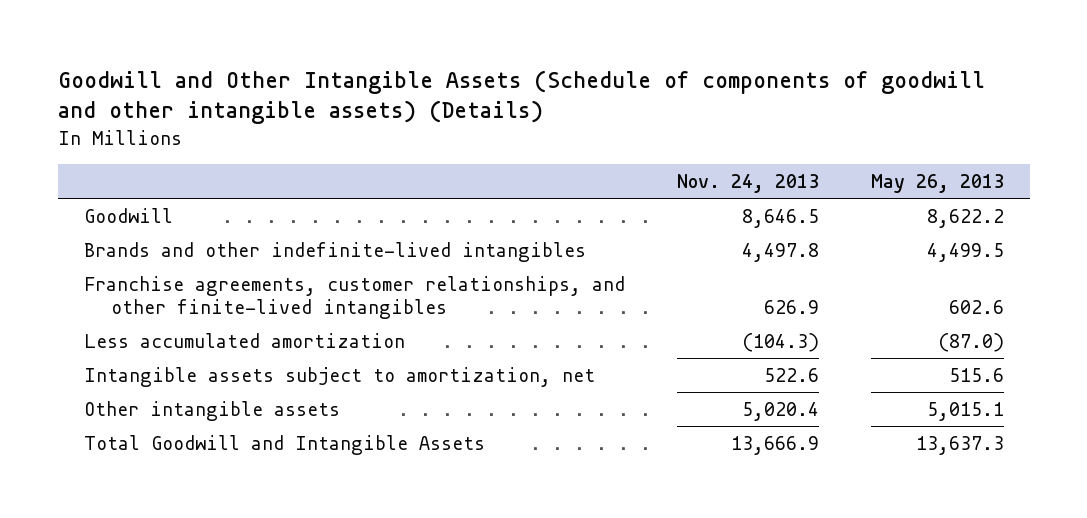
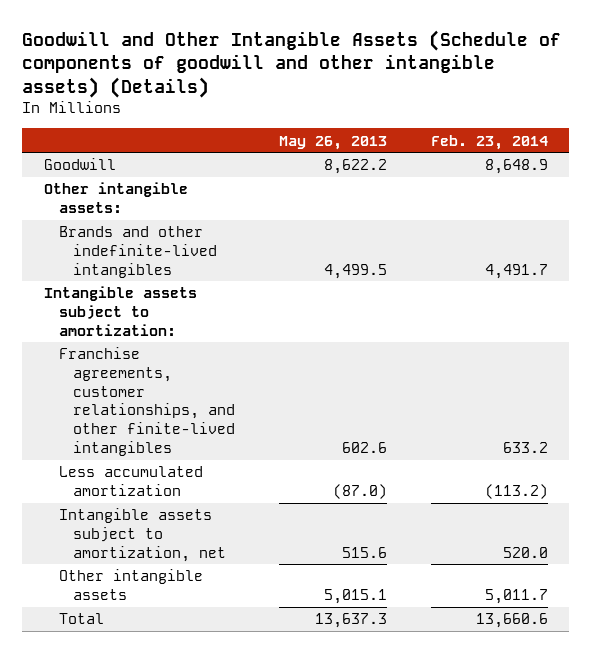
- | Nov. 24, 2013 | May 26, 2013
+ | May 26, 2013 | Feb. 23, 2014
+ Other intangible assets:
+ Intangible assets subject to amortization:
- Total Goodwill and Intangible Assets | 13,666.9 | 13,637.3
+ Total | 13,637.3 | 13,660.6

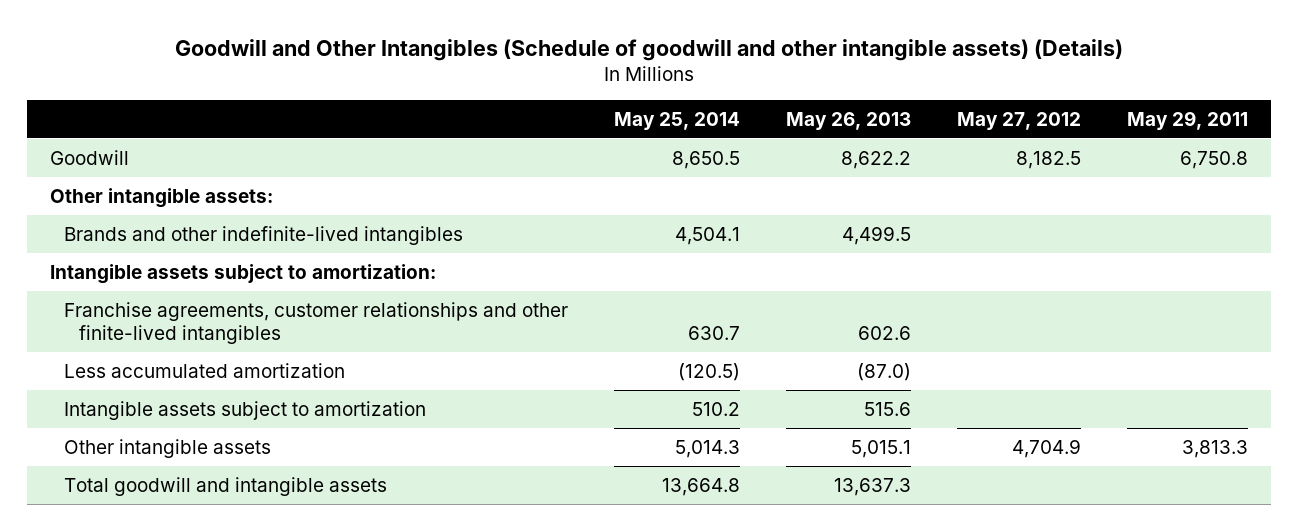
- Goodwill and Other Intangible Assets (Schedule of components of goodwill and other intangible assets) (Details)
+ Goodwill and Other Intangibles (Schedule of goodwill and other intangible assets) (Details)
- | May 26, 2013 | Feb. 23, 2014
+ | May 25, 2014 | May 26, 2013 | May 27, 2012 | May 29, 2011
- Franchise agreements, customer relationships, and other finite-lived intangibles | 602.6 | 633.2
+ Franchise agreements, customer relationships and other finite-lived intangibles | 630.7 | 602.6 | |
- Intangible assets subject to amortization, net | 515.6 | 520.0
+ Intangible assets subject to amortization | 510.2 | 515.6 | |
- Total | 13,637.3 | 13,660.6
+ Total goodwill and intangible assets | 13,664.8 | 13,637.3 | |

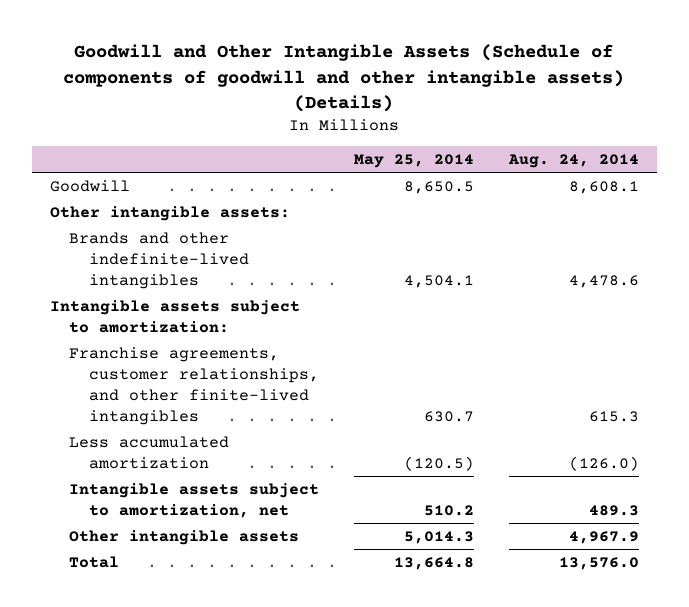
- Goodwill and Other Intangibles (Schedule of goodwill and other intangible assets) (Details)
+ Goodwill and Other Intangible Assets (Schedule of components of goodwill and other intangible assets) (Details)
- | May 25, 2014 | May 26, 2013 | May 27, 2012 | May 29, 2011
+ | May 25, 2014 | Aug. 24, 2014
- Franchise agreements, customer relationships and other finite-lived intangibles | 630.7 | 602.6 | |
+ Franchise agreements, customer relationships, and other finite-lived intangibles | 630.7 | 615.3
- Intangible assets subject to amortization | 510.2 | 515.6 | |
+ Intangible assets subject to amortization, net | 510.2 | 489.3
- Total goodwill and intangible assets | 13,664.8 | 13,637.3 | |
+ Total | 13,664.8 | 13,576.0

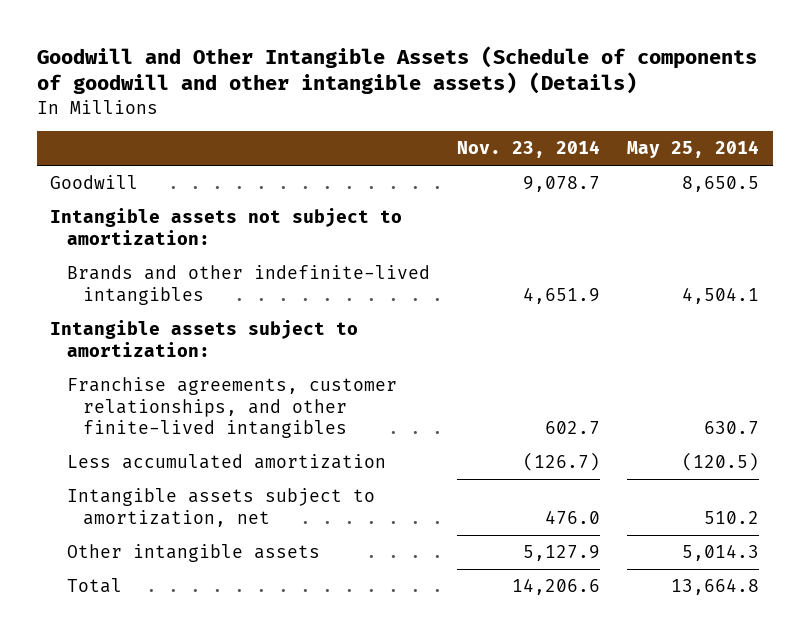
- | May 25, 2014 | Aug. 24, 2014
+ | Nov. 23, 2014 | May 25, 2014
- Other intangible assets:
+ Intangible assets not subject to amortization:

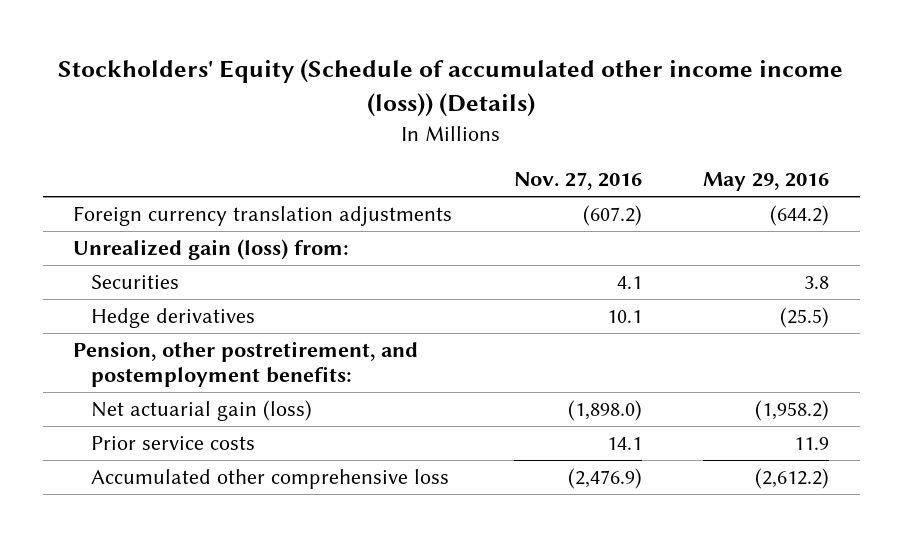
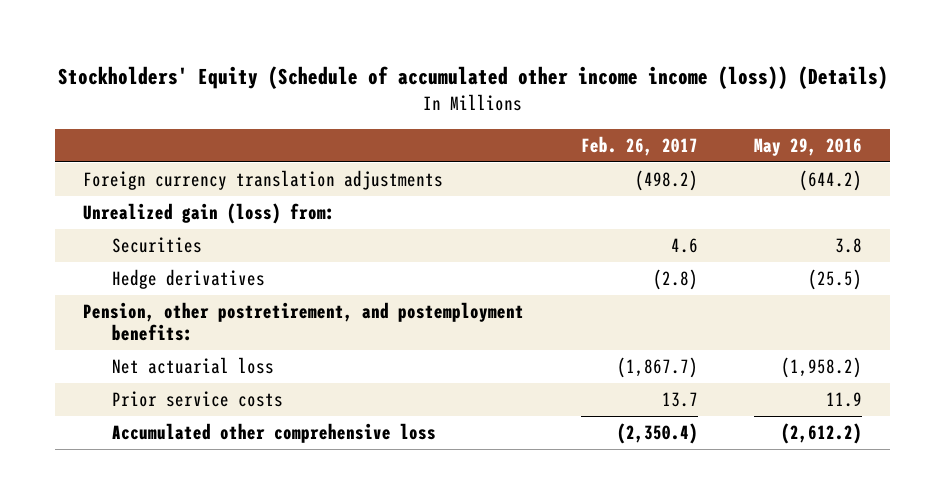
- | Nov. 27, 2016 | May 29, 2016
+ | Feb. 26, 2017 | May 29, 2016
- Net actuarial gain (loss) | (1,898.0) | (1,958.2)
+ Net actuarial loss | (1,867.7) | (1,958.2)

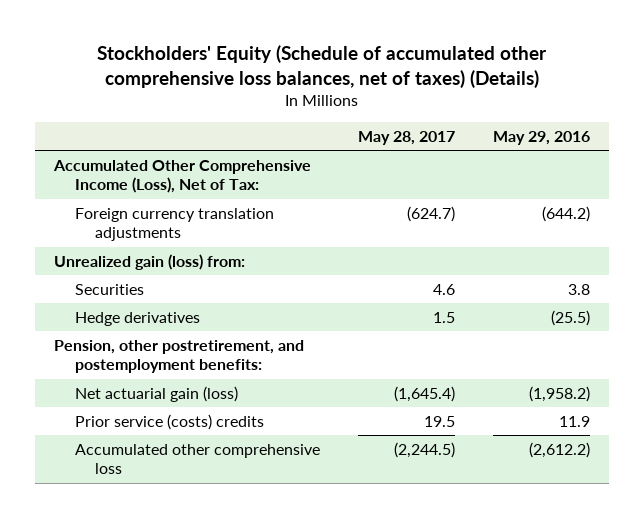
- Stockholders' Equity (Schedule of accumulated other income income (loss)) (Details)
+ Stockholders' Equity (Schedule of accumulated other comprehensive loss balances, net of taxes) (Details)
- | Feb. 26, 2017 | May 29, 2016
+ | May 28, 2017 | May 29, 2016
+ Accumulated Other Comprehensive Income (Loss), Net of Tax:
- Net actuarial loss | (1,867.7) | (1,958.2)
- Prior service costs | 13.7 | 11.9
+ Net actuarial gain (loss) | (1,645.4) | (1,958.2)
+ Prior service (costs) credits | 19.5 | 11.9

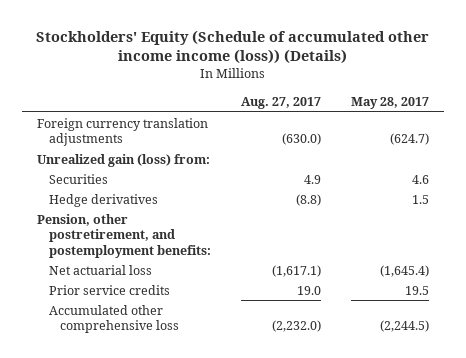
- Stockholders' Equity (Schedule of accumulated other comprehensive loss balances, net of taxes) (Details)
+ Stockholders' Equity (Schedule of accumulated other income income (loss)) (Details)
- | May 28, 2017 | May 29, 2016
+ | Aug. 27, 2017 | May 28, 2017
- Accumulated Other Comprehensive Income (Loss), Net of Tax:
- Net actuarial gain (loss) | (1,645.4) | (1,958.2)
- Prior service (costs) credits | 19.5 | 11.9
+ Net actuarial loss | (1,617.1) | (1,645.4)
+ Prior service credits | 19.0 | 19.5

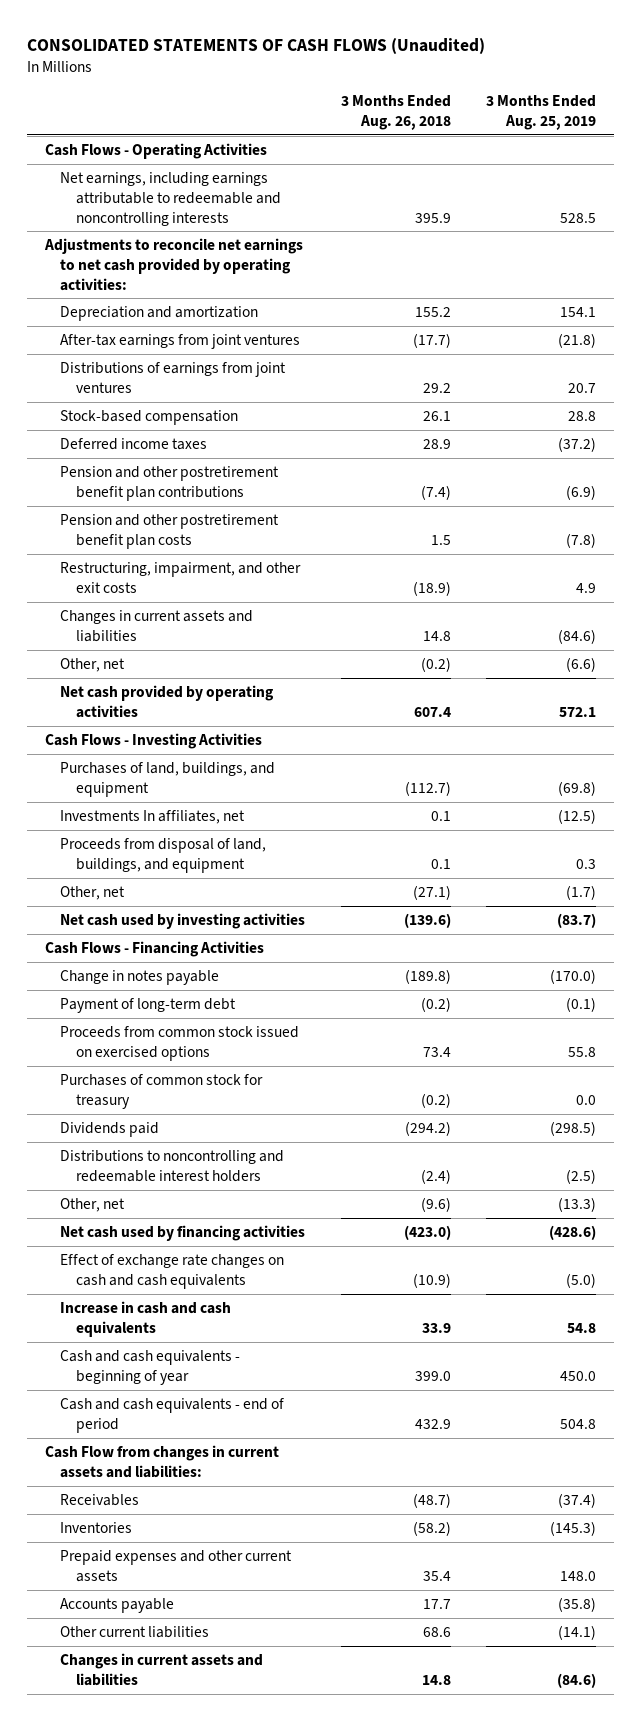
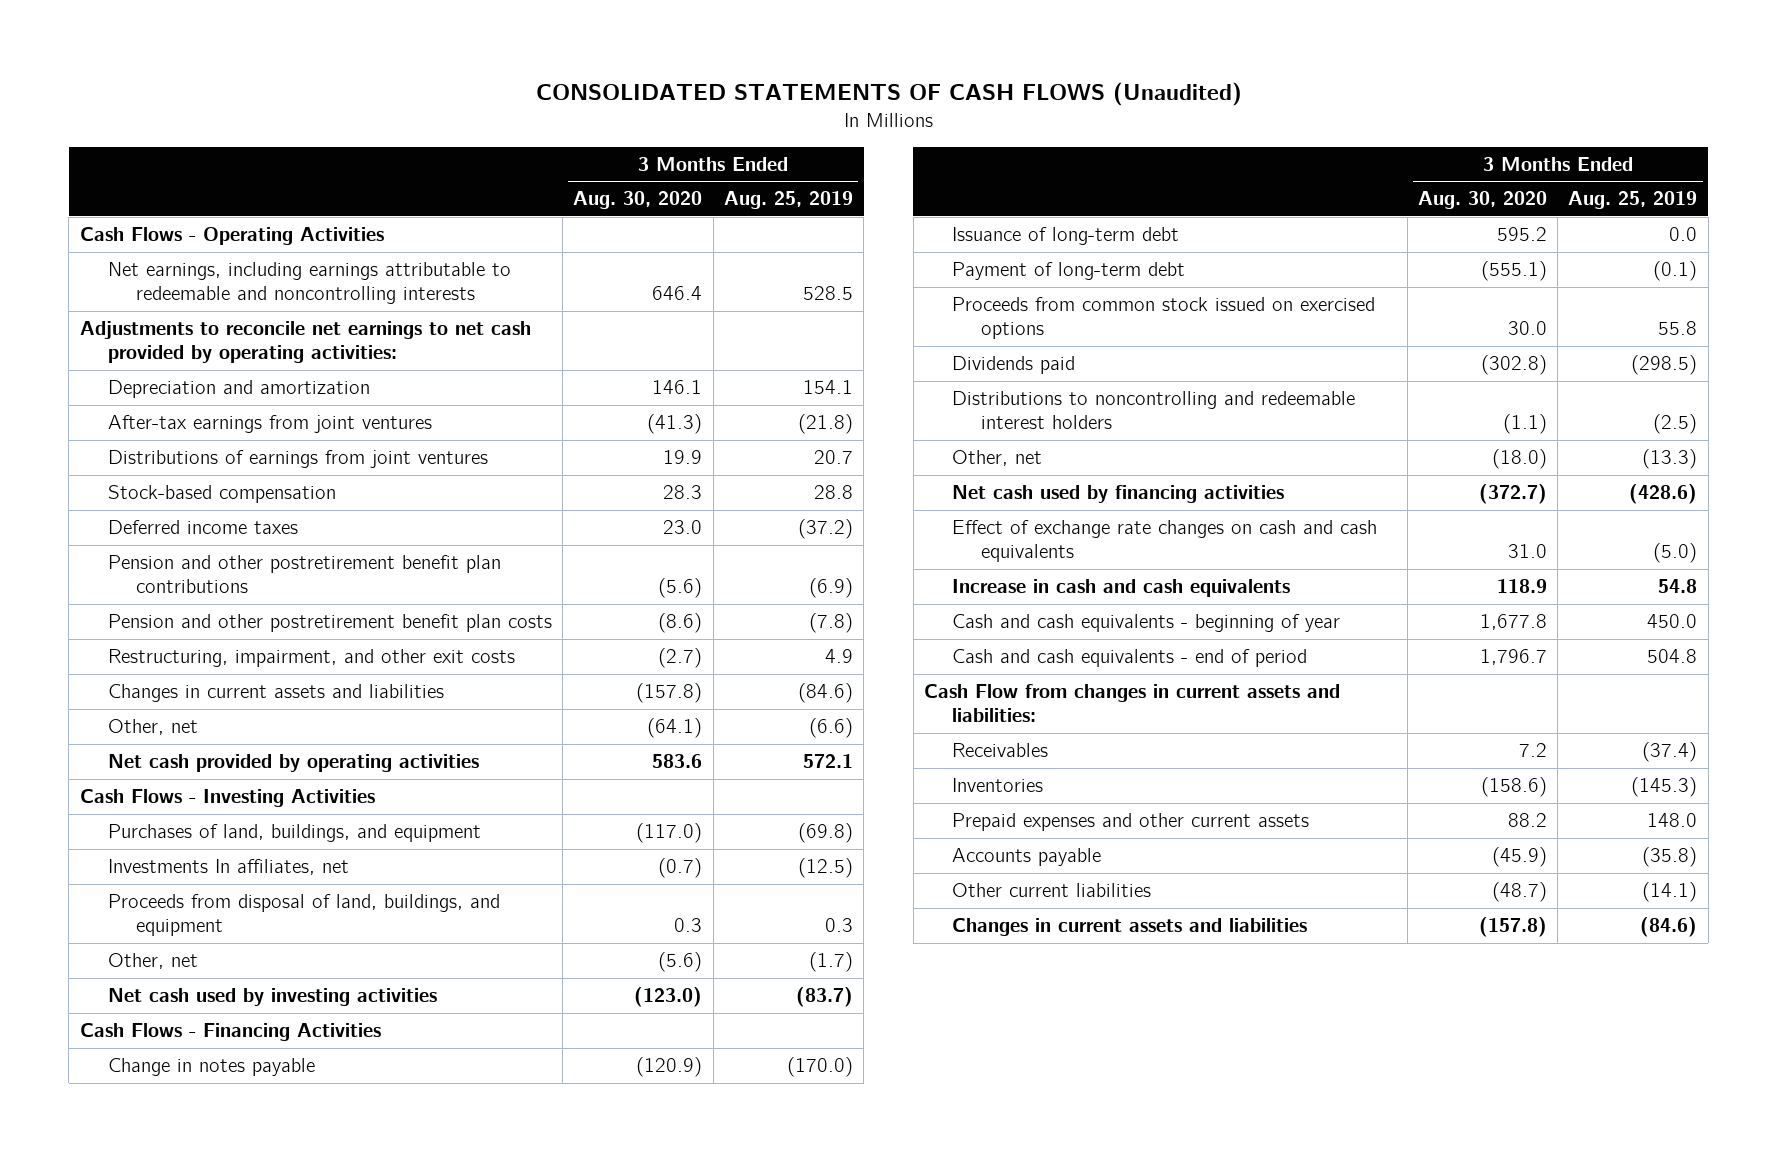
- | 3 Months Ended Aug. 26, 2018 | 3 Months Ended Aug. 25, 2019
+ | 3 Months Ended Aug. 30, 2020 | 3 Months Ended Aug. 25, 2019
+ Issuance of long-term debt | 595.2 | 0.0
- Purchases of common stock for treasury | (0.2) | 0.0

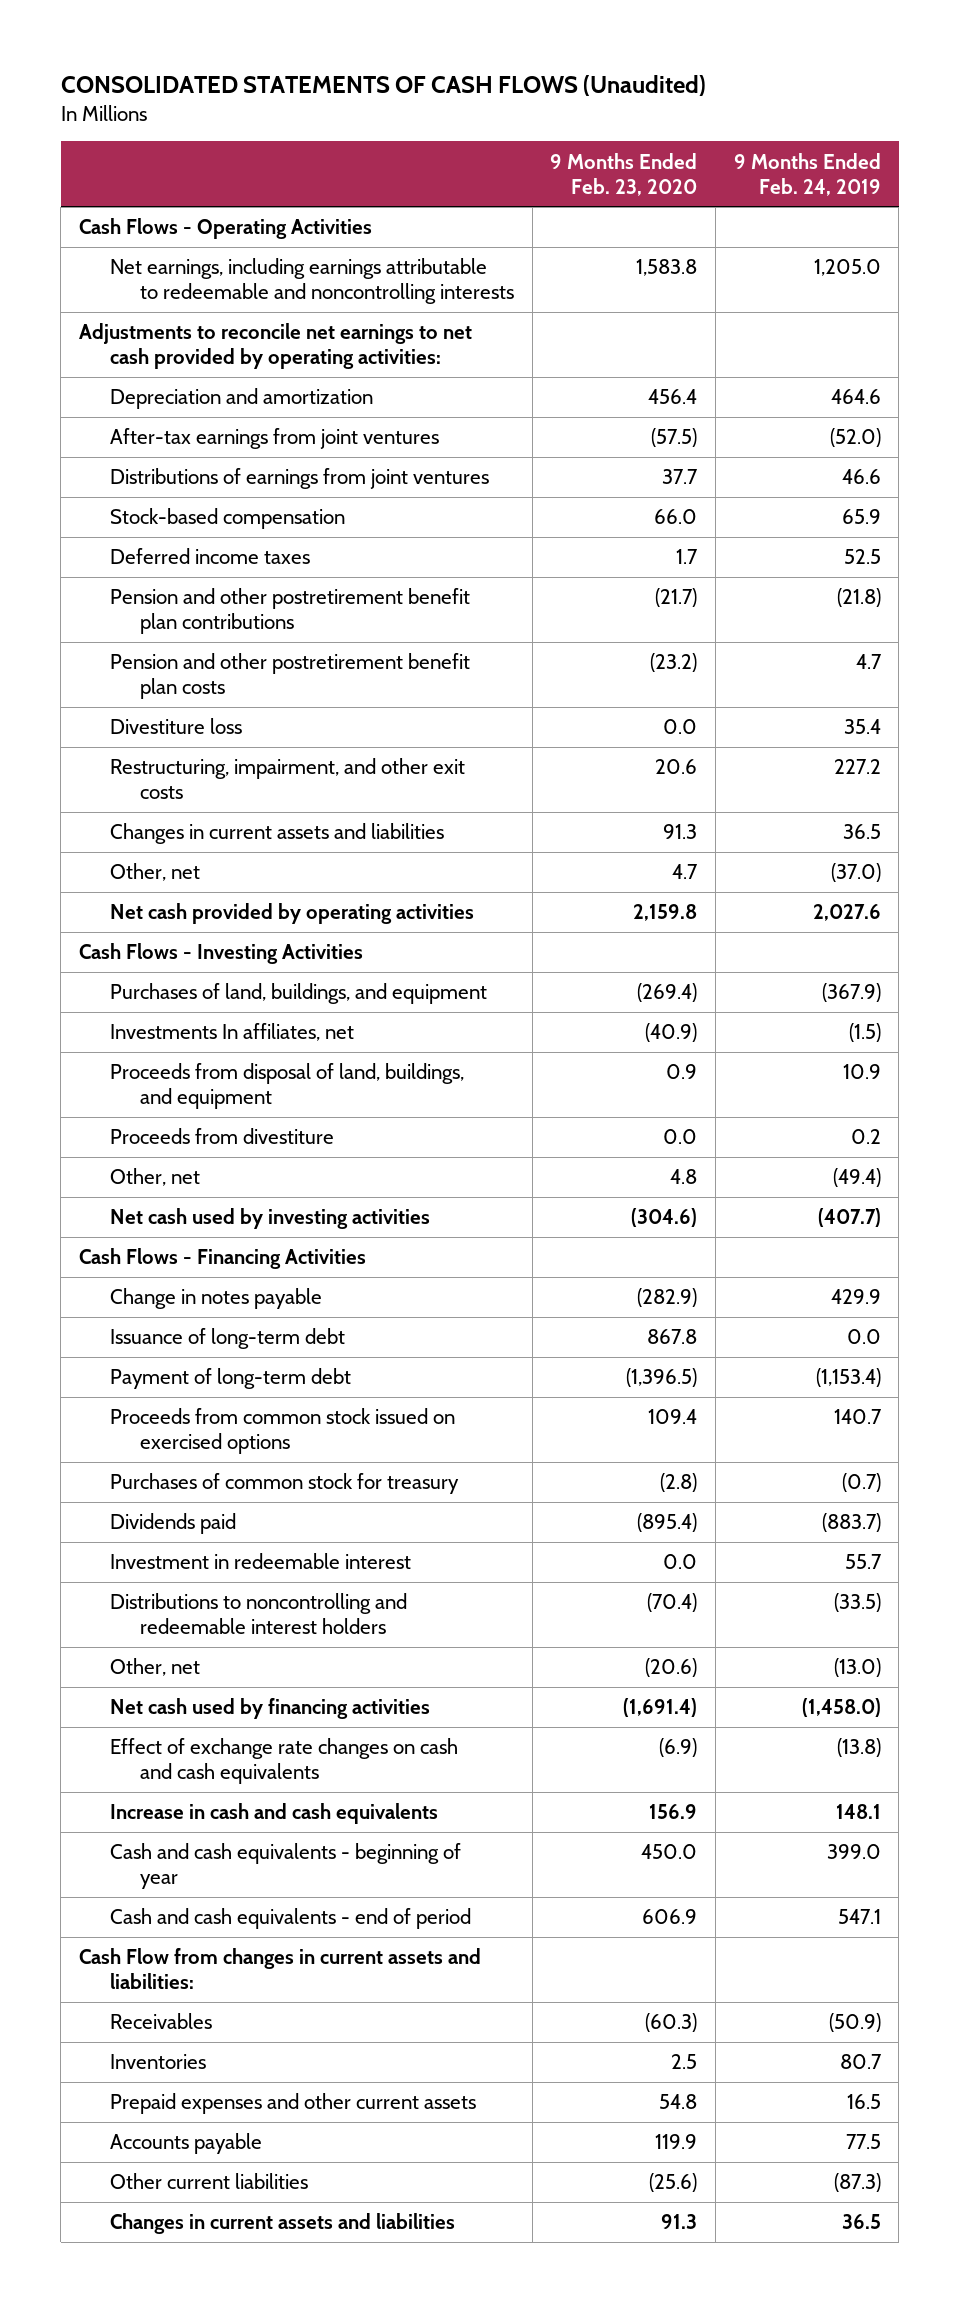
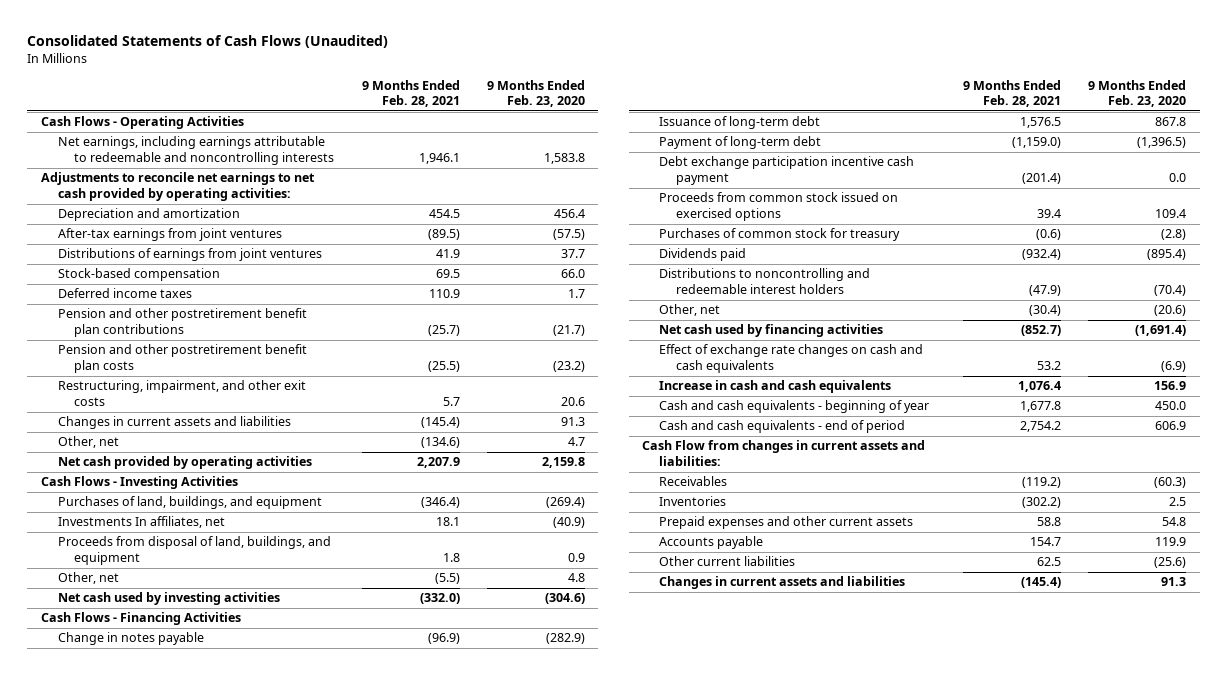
- CONSOLIDATED STATEMENTS OF CASH FLOWS (Unaudited)
+ Consolidated Statements of Cash Flows (Unaudited)
- | 9 Months Ended Feb. 23, 2020 | 9 Months Ended Feb. 24, 2019
+ | 9 Months Ended Feb. 28, 2021 | 9 Months Ended Feb. 23, 2020
- Divestiture loss | 0.0 | 35.4
- Proceeds from divestiture | 0.0 | 0.2
+ Debt exchange participation incentive cash payment | (201.4) | 0.0
- Investment in redeemable interest | 0.0 | 55.7

